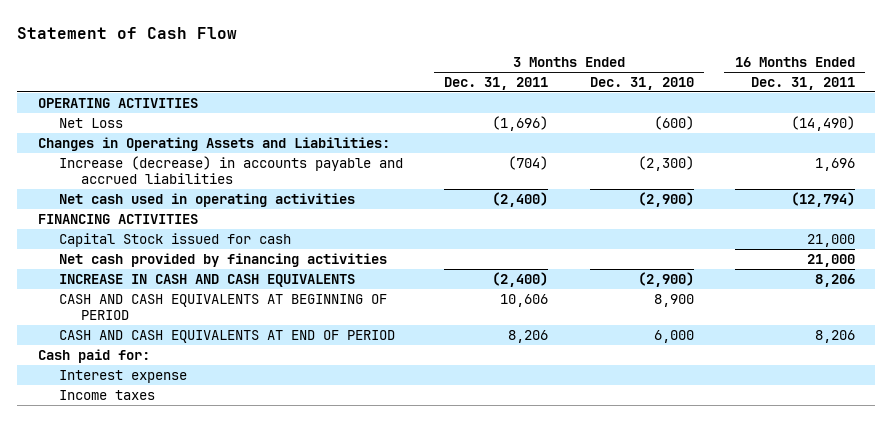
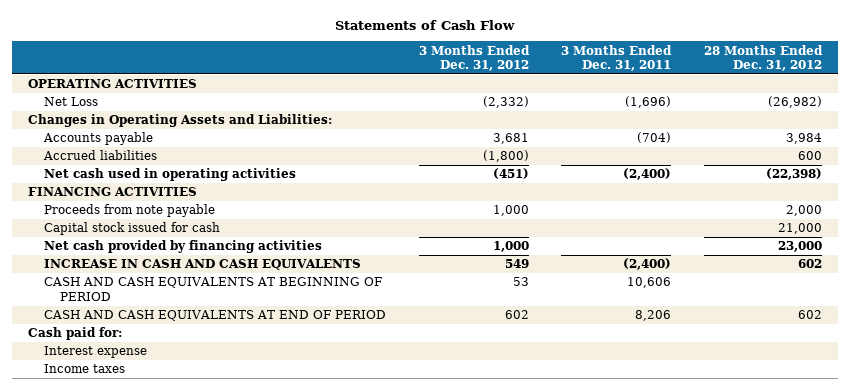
- Statement of Cash Flow
+ Statements of Cash Flow
- | 3 Months Ended Dec. 31, 2011 | 3 Months Ended Dec. 31, 2010 | 16 Months Ended Dec. 31, 2011
+ | 3 Months Ended Dec. 31, 2012 | 3 Months Ended Dec. 31, 2011 | 28 Months Ended Dec. 31, 2012
- Increase (decrease) in accounts payable and accrued liabilities | (704) | (2,300) | 1,696
+ Accounts payable | 3,681 | (704) | 3,984
+ Accrued liabilities | (1,800) | | 600
- Capital Stock issued for cash | | | 21,000
+ Proceeds from note payable | 1,000 | | 2,000
+ Capital stock issued for cash | | | 21,000

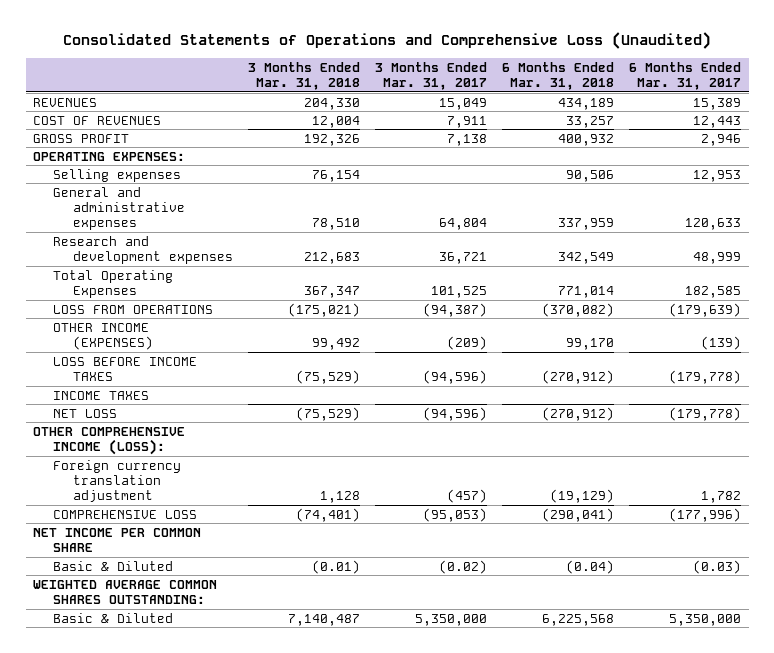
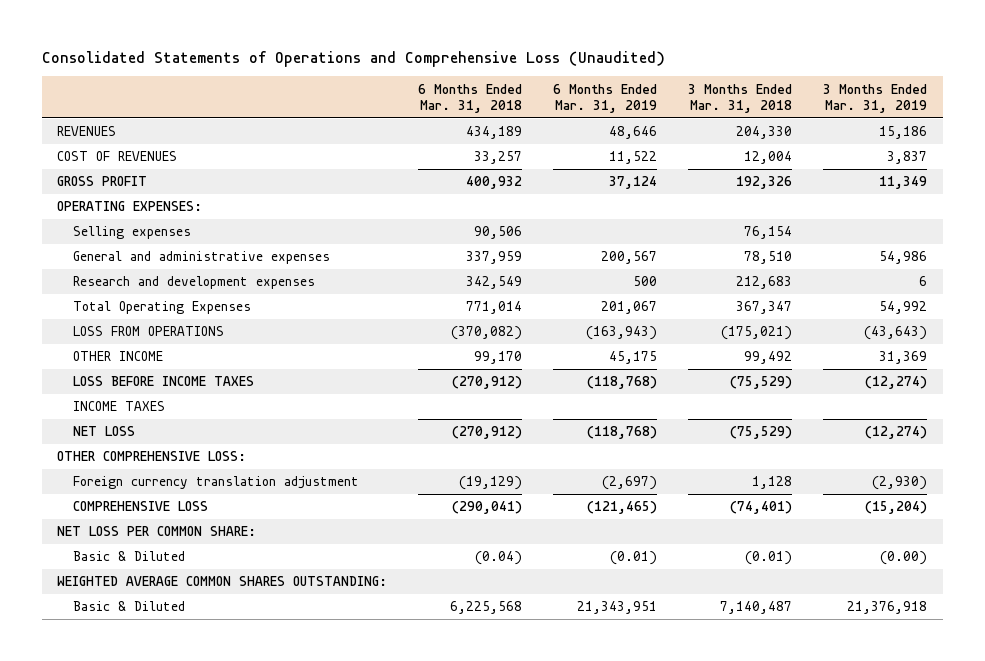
- | 3 Months Ended Mar. 31, 2018 | 3 Months Ended Mar. 31, 2017 | 6 Months Ended Mar. 31, 2018 | 6 Months Ended Mar. 31, 2017
+ | 6 Months Ended Mar. 31, 2018 | 6 Months Ended Mar. 31, 2019 | 3 Months Ended Mar. 31, 2018 | 3 Months Ended Mar. 31, 2019
- OTHER INCOME (EXPENSES) | 99,492 | (209) | 99,170 | (139)
+ OTHER INCOME | 99,170 | 45,175 | 99,492 | 31,369
- OTHER COMPREHENSIVE INCOME (LOSS):
+ OTHER COMPREHENSIVE LOSS:
- NET INCOME PER COMMON SHARE
+ NET LOSS PER COMMON SHARE:

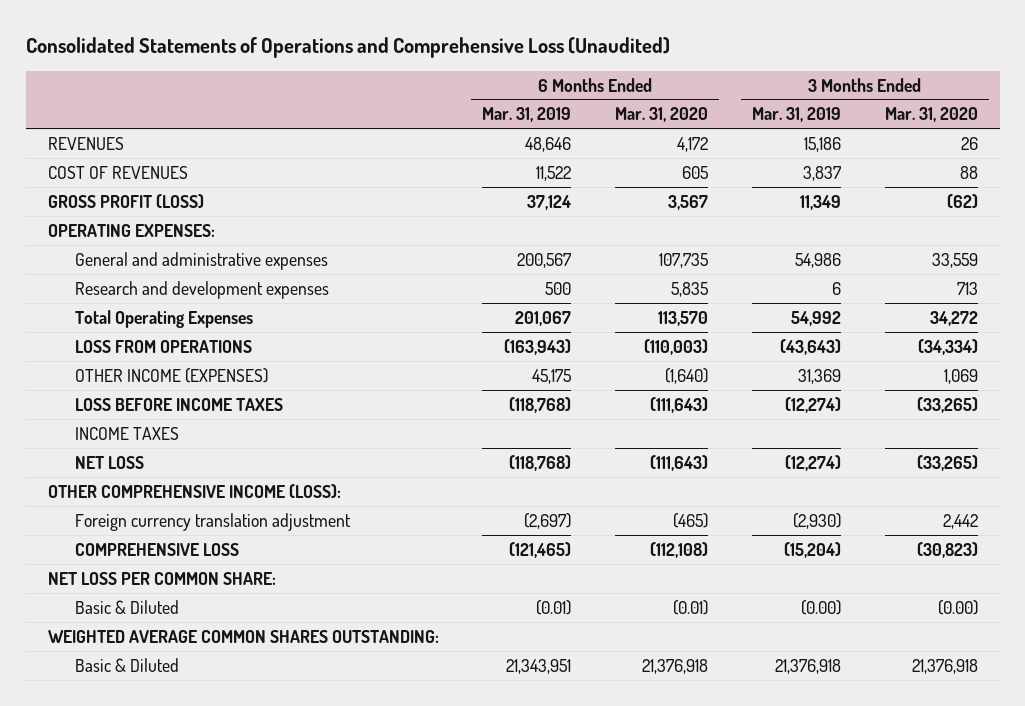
- | 6 Months Ended Mar. 31, 2018 | 6 Months Ended Mar. 31, 2019 | 3 Months Ended Mar. 31, 2018 | 3 Months Ended Mar. 31, 2019
+ | 6 Months Ended Mar. 31, 2019 | 6 Months Ended Mar. 31, 2020 | 3 Months Ended Mar. 31, 2019 | 3 Months Ended Mar. 31, 2020
- GROSS PROFIT | 400,932 | 37,124 | 192,326 | 11,349
+ GROSS PROFIT (LOSS) | 37,124 | 3,567 | 11,349 | (62)
- Selling expenses | 90,506 | | 76,154 |
- OTHER INCOME | 99,170 | 45,175 | 99,492 | 31,369
+ OTHER INCOME (EXPENSES) | 45,175 | (1,640) | 31,369 | 1,069
- OTHER COMPREHENSIVE LOSS:
+ OTHER COMPREHENSIVE INCOME (LOSS):

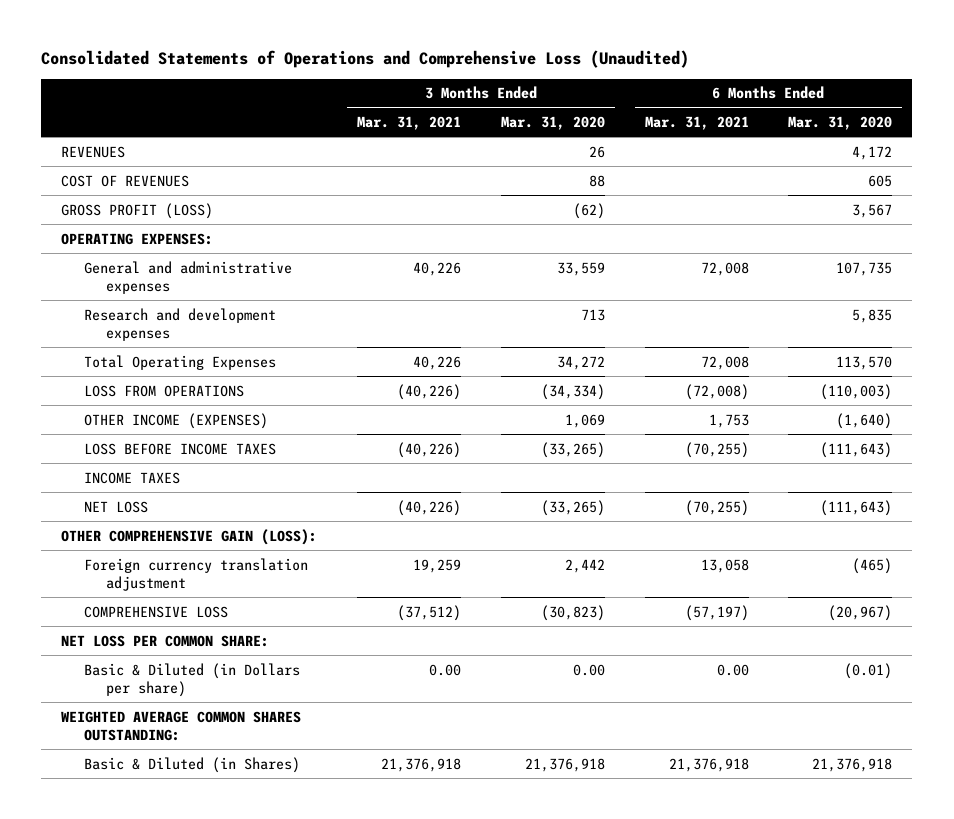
- | 6 Months Ended Mar. 31, 2019 | 6 Months Ended Mar. 31, 2020 | 3 Months Ended Mar. 31, 2019 | 3 Months Ended Mar. 31, 2020
+ | 3 Months Ended Mar. 31, 2021 | 3 Months Ended Mar. 31, 2020 | 6 Months Ended Mar. 31, 2021 | 6 Months Ended Mar. 31, 2020
- OTHER COMPREHENSIVE INCOME (LOSS):
+ OTHER COMPREHENSIVE GAIN (LOSS):
- COMPREHENSIVE LOSS | (121,465) | (112,108) | (15,204) | (30,823)
+ COMPREHENSIVE LOSS | (37,512) | (30,823) | (57,197) | (20,967)
- Basic & Diluted | (0.01) | (0.01) | (0.00) | (0.00)
+ Basic & Diluted (in Dollars per share) | 0.00 | 0.00 | 0.00 | (0.01)
- Basic & Diluted | 21,343,951 | 21,376,918 | 21,376,918 | 21,376,918
+ Basic & Diluted (in Shares) | 21,376,918 | 21,376,918 | 21,376,918 | 21,376,918

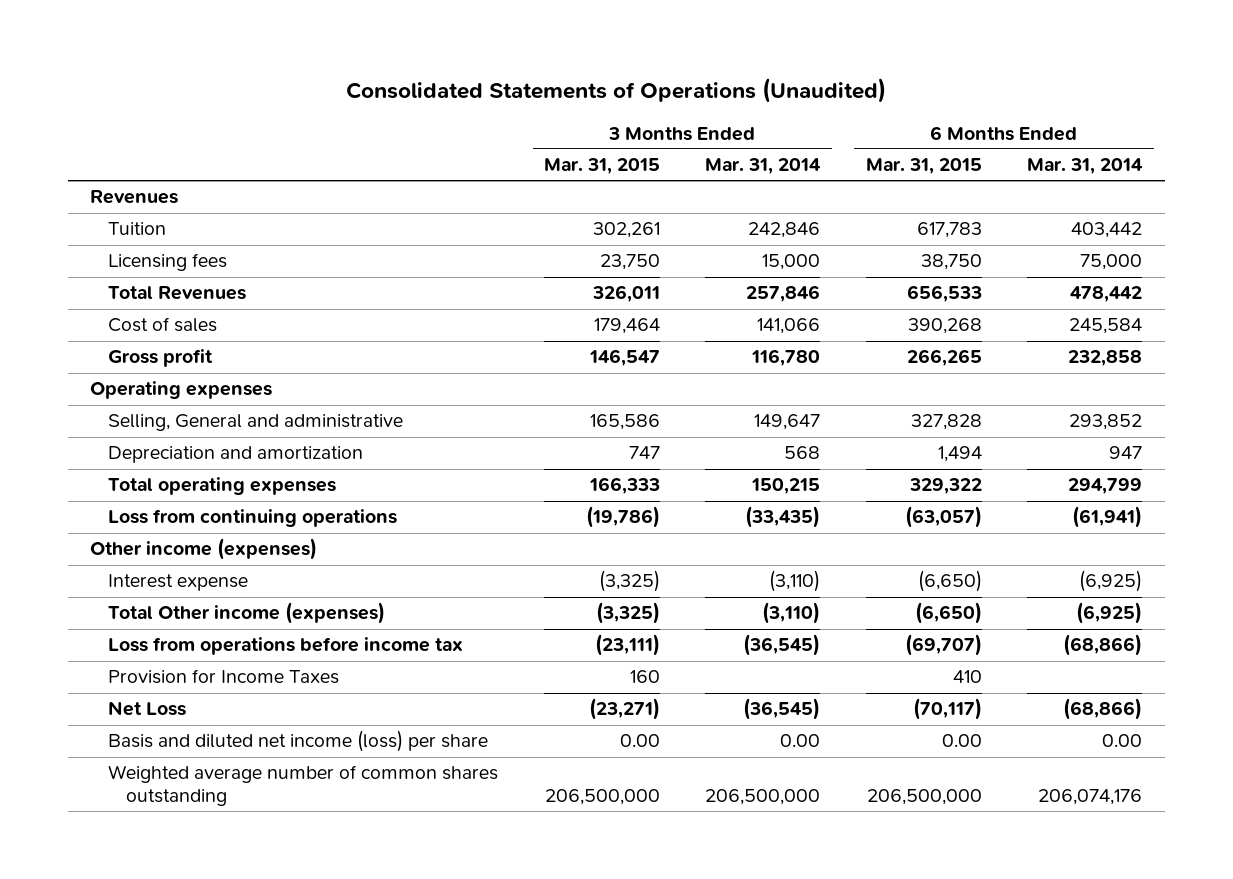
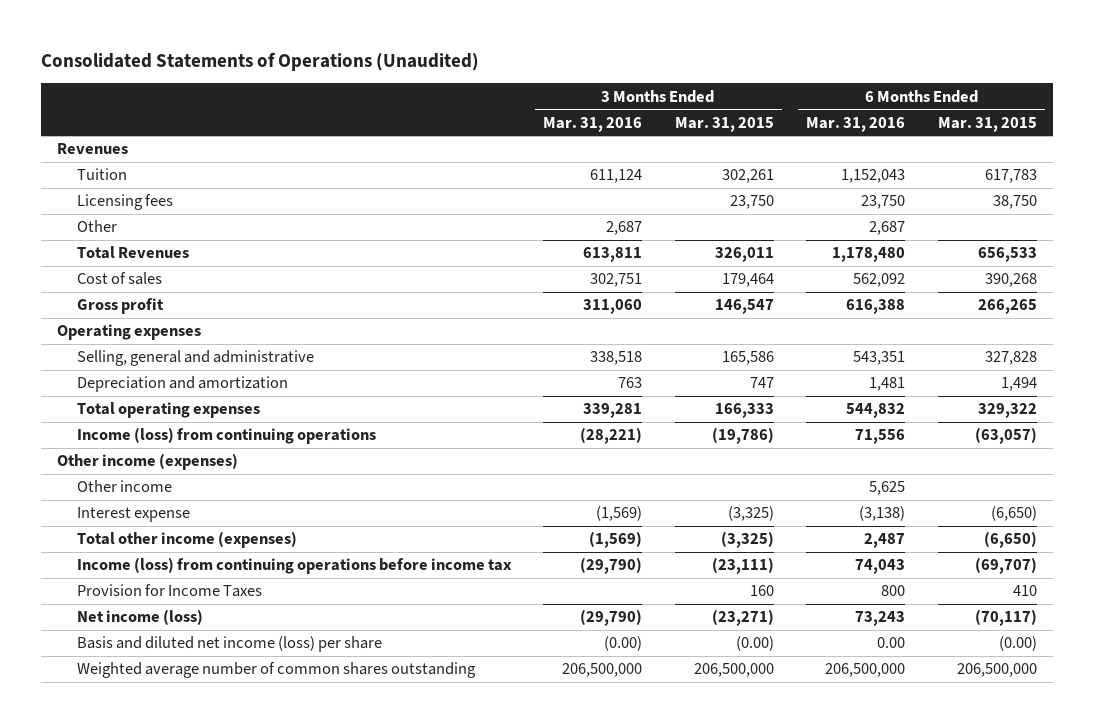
- | 3 Months Ended Mar. 31, 2015 | 3 Months Ended Mar. 31, 2014 | 6 Months Ended Mar. 31, 2015 | 6 Months Ended Mar. 31, 2014
+ | 3 Months Ended Mar. 31, 2016 | 3 Months Ended Mar. 31, 2015 | 6 Months Ended Mar. 31, 2016 | 6 Months Ended Mar. 31, 2015
+ Other | 2,687 | | 2,687 |
- Selling, General and administrative | 165,586 | 149,647 | 327,828 | 293,852
+ Selling, general and administrative | 338,518 | 165,586 | 543,351 | 327,828
- Loss from continuing operations | (19,786) | (33,435) | (63,057) | (61,941)
+ Income (loss) from continuing operations | (28,221) | (19,786) | 71,556 | (63,057)
+ Other income | | | 5,625 |
- Total Other income (expenses) | (3,325) | (3,110) | (6,650) | (6,925)
- Loss from operations before income tax | (23,111) | (36,545) | (69,707) | (68,866)
+ Total other income (expenses) | (1,569) | (3,325) | 2,487 | (6,650)
+ Income (loss) from continuing operations before income tax | (29,790) | (23,111) | 74,043 | (69,707)
- Net Loss | (23,271) | (36,545) | (70,117) | (68,866)
- Basis and diluted net income (loss) per share | 0.00 | 0.00 | 0.00 | 0.00
+ Net income (loss) | (29,790) | (23,271) | 73,243 | (70,117)
+ Basis and diluted net income (loss) per share | (0.00) | (0.00) | 0.00 | (0.00)

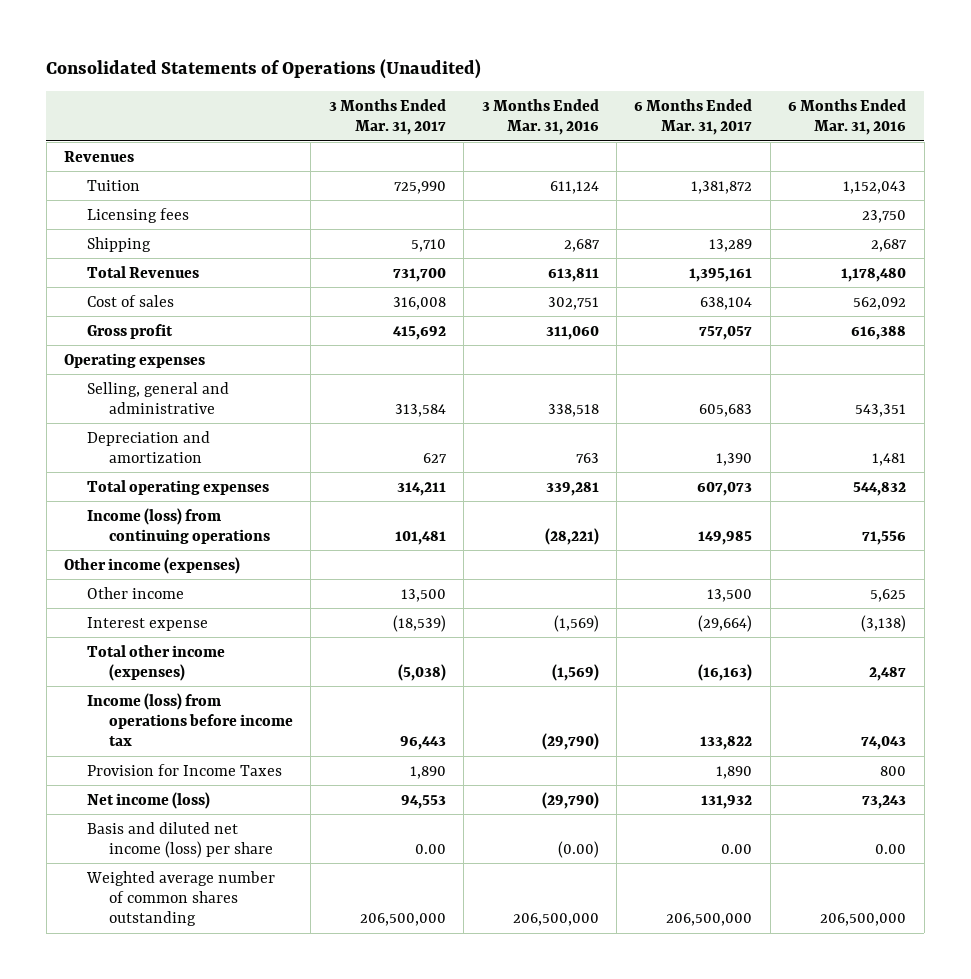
- | 3 Months Ended Mar. 31, 2016 | 3 Months Ended Mar. 31, 2015 | 6 Months Ended Mar. 31, 2016 | 6 Months Ended Mar. 31, 2015
+ | 3 Months Ended Mar. 31, 2017 | 3 Months Ended Mar. 31, 2016 | 6 Months Ended Mar. 31, 2017 | 6 Months Ended Mar. 31, 2016
- Other | 2,687 | | 2,687 |
+ Shipping | 5,710 | 2,687 | 13,289 | 2,687
- Income (loss) from continuing operations before income tax | (29,790) | (23,111) | 74,043 | (69,707)
+ Income (loss) from operations before income tax | 96,443 | (29,790) | 133,822 | 74,043

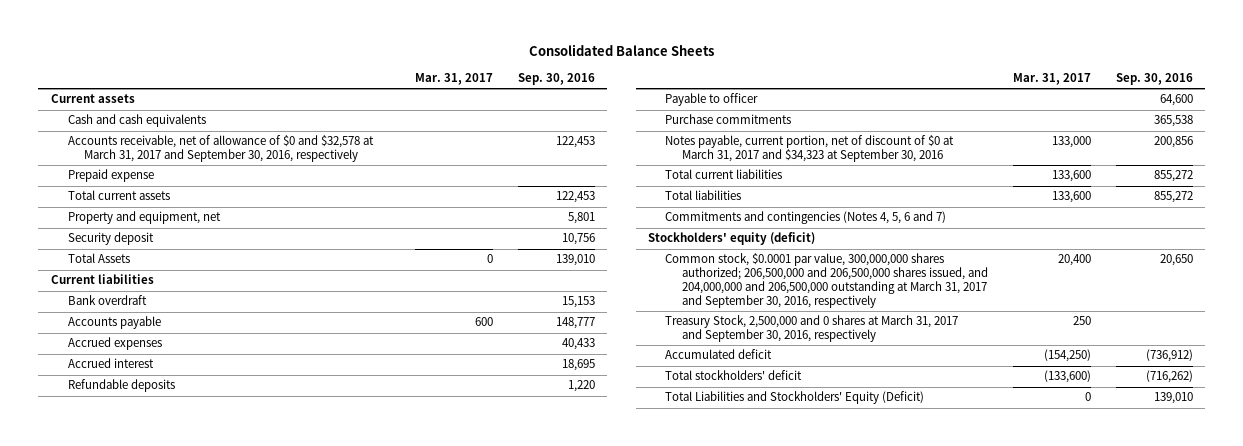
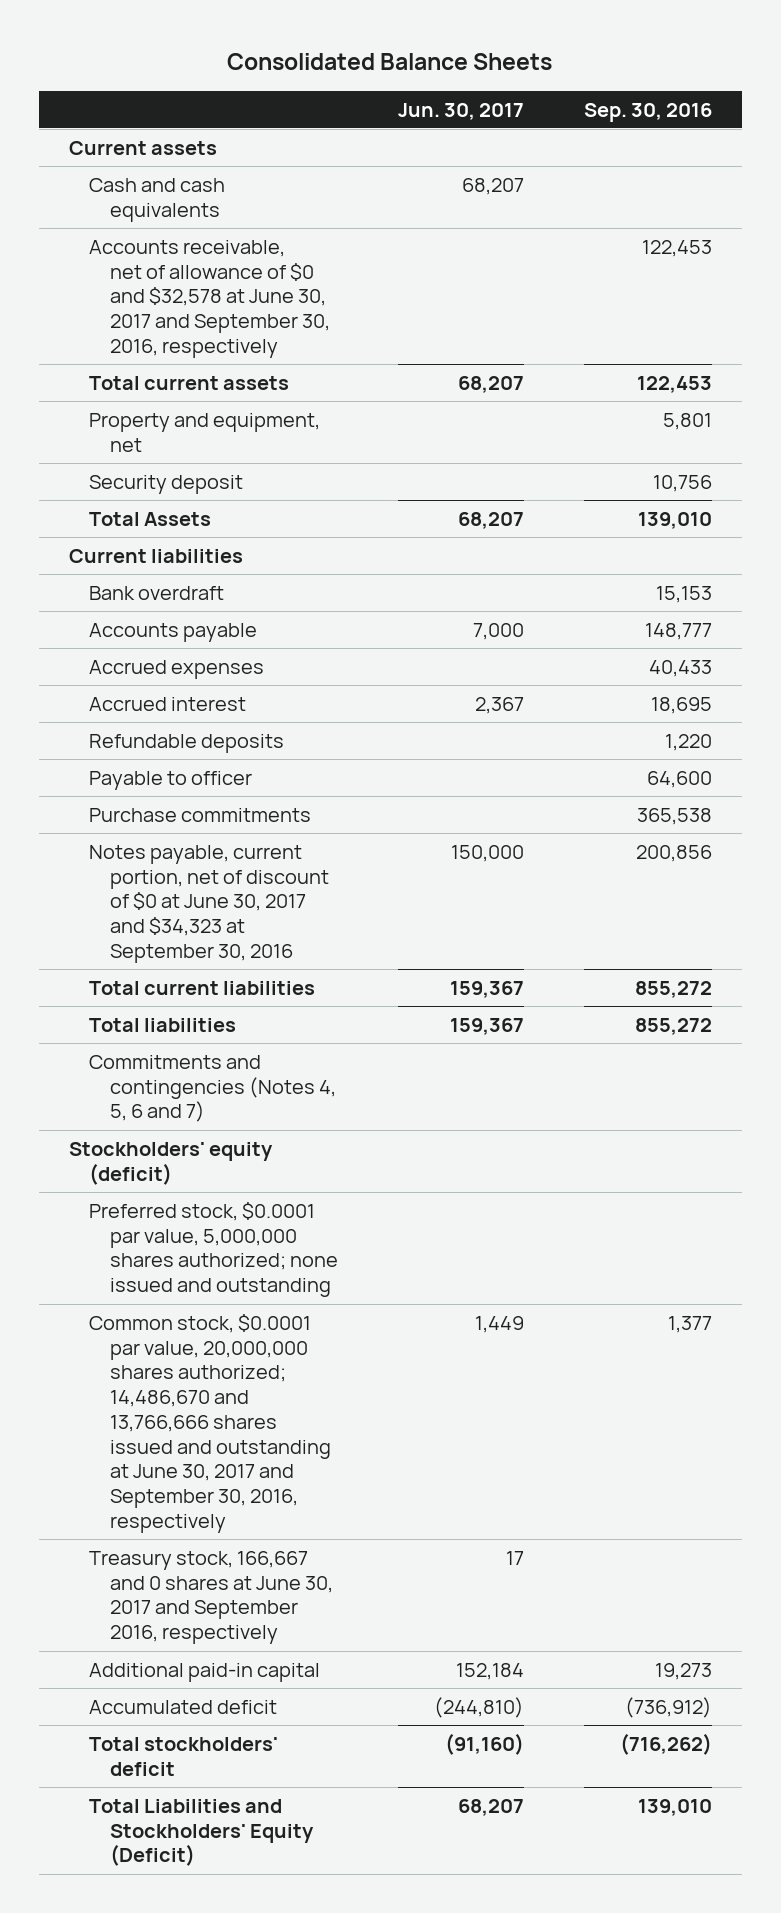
- | Mar. 31, 2017 | Sep. 30, 2016
+ | Jun. 30, 2017 | Sep. 30, 2016
- Accounts receivable, net of allowance of $0 and $32,578 at March 31, 2017 and September 30, 2016, respectively | | 122,453
- Prepaid expense
+ Accounts receivable, net of allowance of $0 and $32,578 at June 30, 2017 and September 30, 2016, respectively | | 122,453
- Notes payable, current portion, net of discount of $0 at March 31, 2017 and $34,323 at September 30, 2016 | 133,000 | 200,856
+ Notes payable, current portion, net of discount of $0 at June 30, 2017 and $34,323 at September 30, 2016 | 150,000 | 200,856
- Common stock, $0.0001 par value, 300,000,000 shares authorized; 206,500,000 and 206,500,000 shares issued, and 204,000,000 and 206,500,000 outstanding at March 31, 2017 and September 30, 2016, respectively | 20,400 | 20,650
- Treasury Stock, 2,500,000 and 0 shares at March 31, 2017 and September 30, 2016, respectively | 250 |
+ Preferred stock, $0.0001 par value, 5,000,000 shares authorized; none issued and outstanding
+ Common stock, $0.0001 par value, 20,000,000 shares authorized; 14,486,670 and 13,766,666 shares issued and outstanding at June 30, 2017 and September 30, 2016, respectively | 1,449 | 1,377
+ Treasury stock, 166,667 and 0 shares at June 30, 2017 and September 2016, respectively | 17 |
+ Additional paid-in capital | 152,184 | 19,273

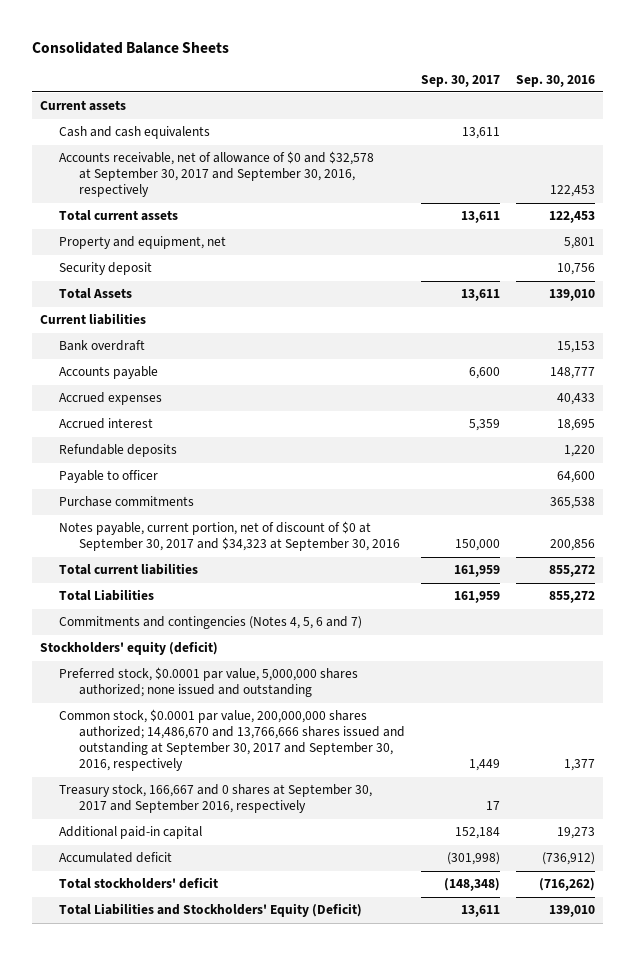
- | Jun. 30, 2017 | Sep. 30, 2016
+ | Sep. 30, 2017 | Sep. 30, 2016
- Accounts receivable, net of allowance of $0 and $32,578 at June 30, 2017 and September 30, 2016, respectively | | 122,453
+ Accounts receivable, net of allowance of $0 and $32,578 at September 30, 2017 and September 30, 2016, respectively | | 122,453
- Notes payable, current portion, net of discount of $0 at June 30, 2017 and $34,323 at September 30, 2016 | 150,000 | 200,856
+ Notes payable, current portion, net of discount of $0 at September 30, 2017 and $34,323 at September 30, 2016 | 150,000 | 200,856
- Total liabilities | 159,367 | 855,272
+ Total Liabilities | 161,959 | 855,272
- Common stock, $0.0001 par value, 20,000,000 shares authorized; 14,486,670 and 13,766,666 shares issued and outstanding at June 30, 2017 and September 30, 2016, respectively | 1,449 | 1,377
- Treasury stock, 166,667 and 0 shares at June 30, 2017 and September 2016, respectively | 17 |
+ Common stock, $0.0001 par value, 200,000,000 shares authorized; 14,486,670 and 13,766,666 shares issued and outstanding at September 30, 2017 and September 30, 2016, respectively | 1,449 | 1,377
+ Treasury stock, 166,667 and 0 shares at September 30, 2017 and September 2016, respectively | 17 |

